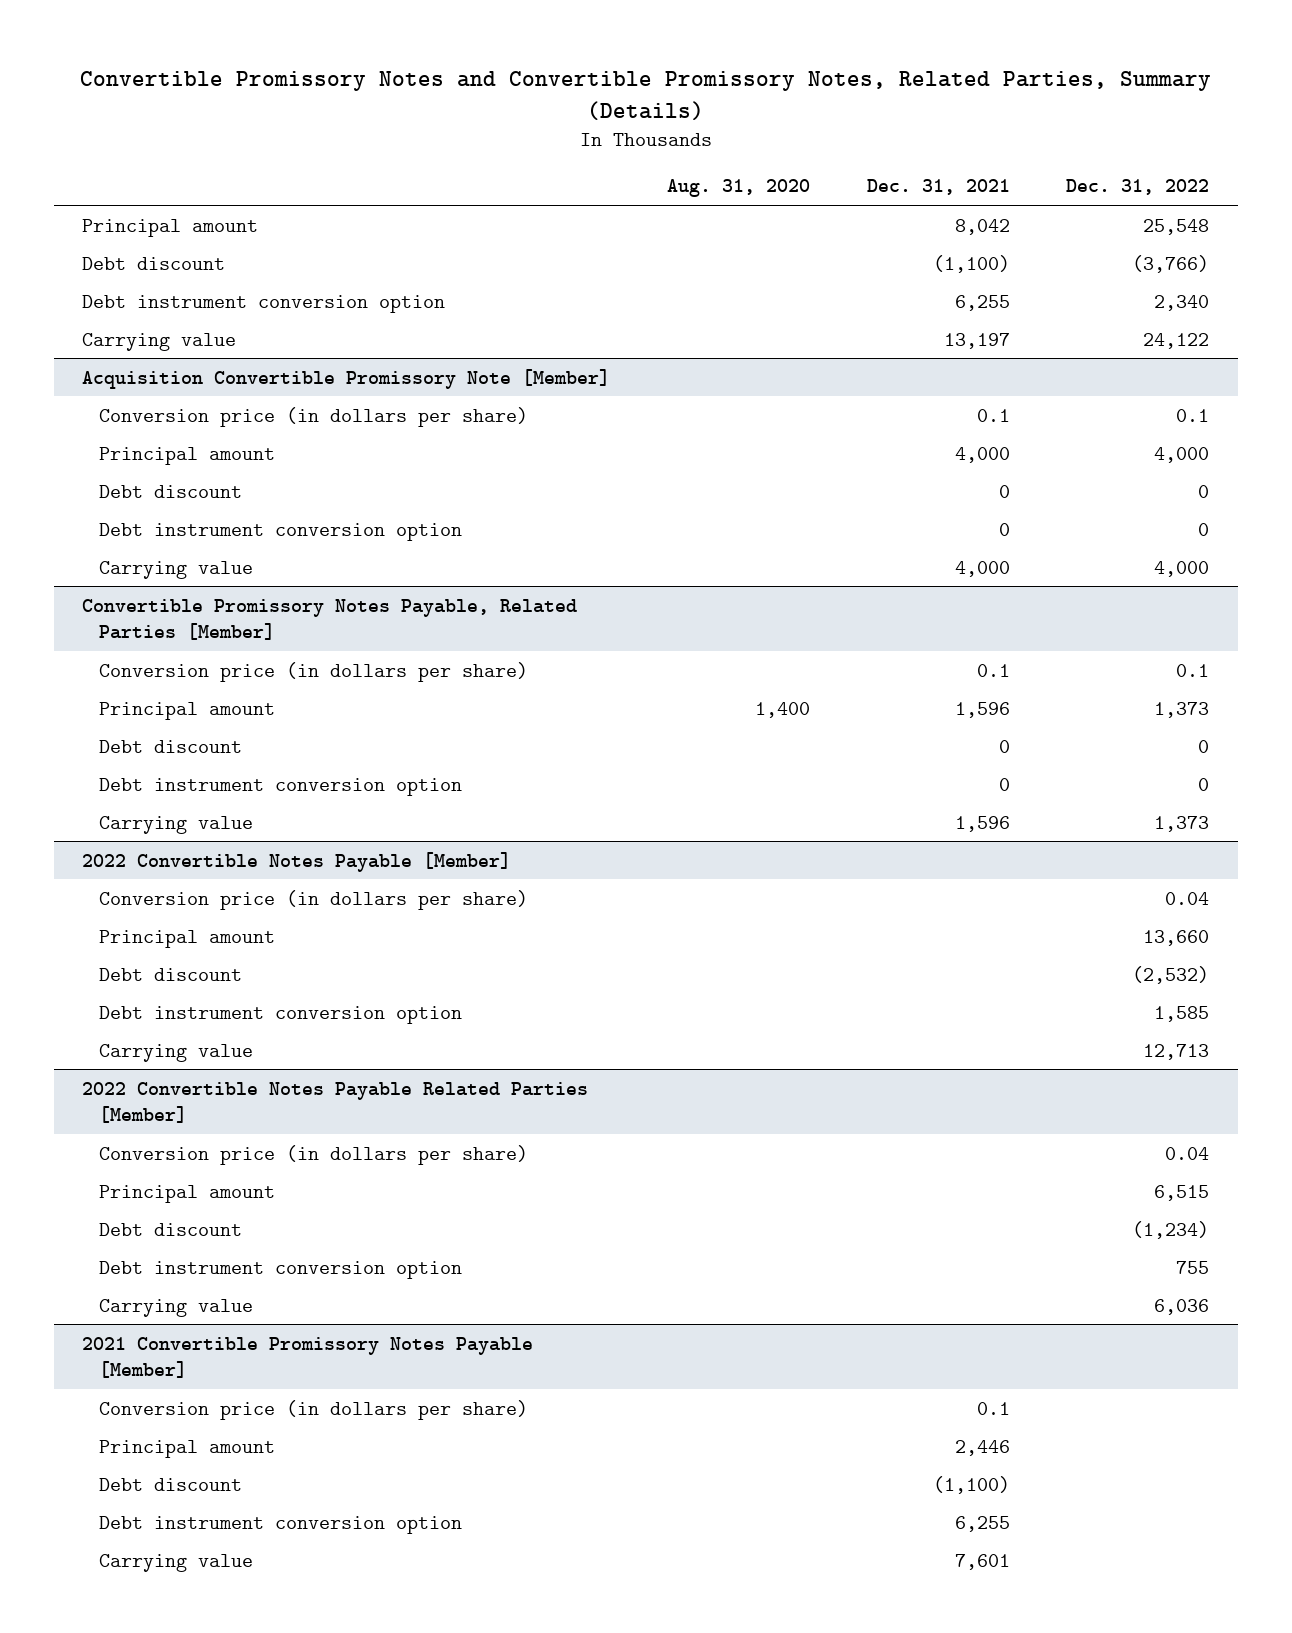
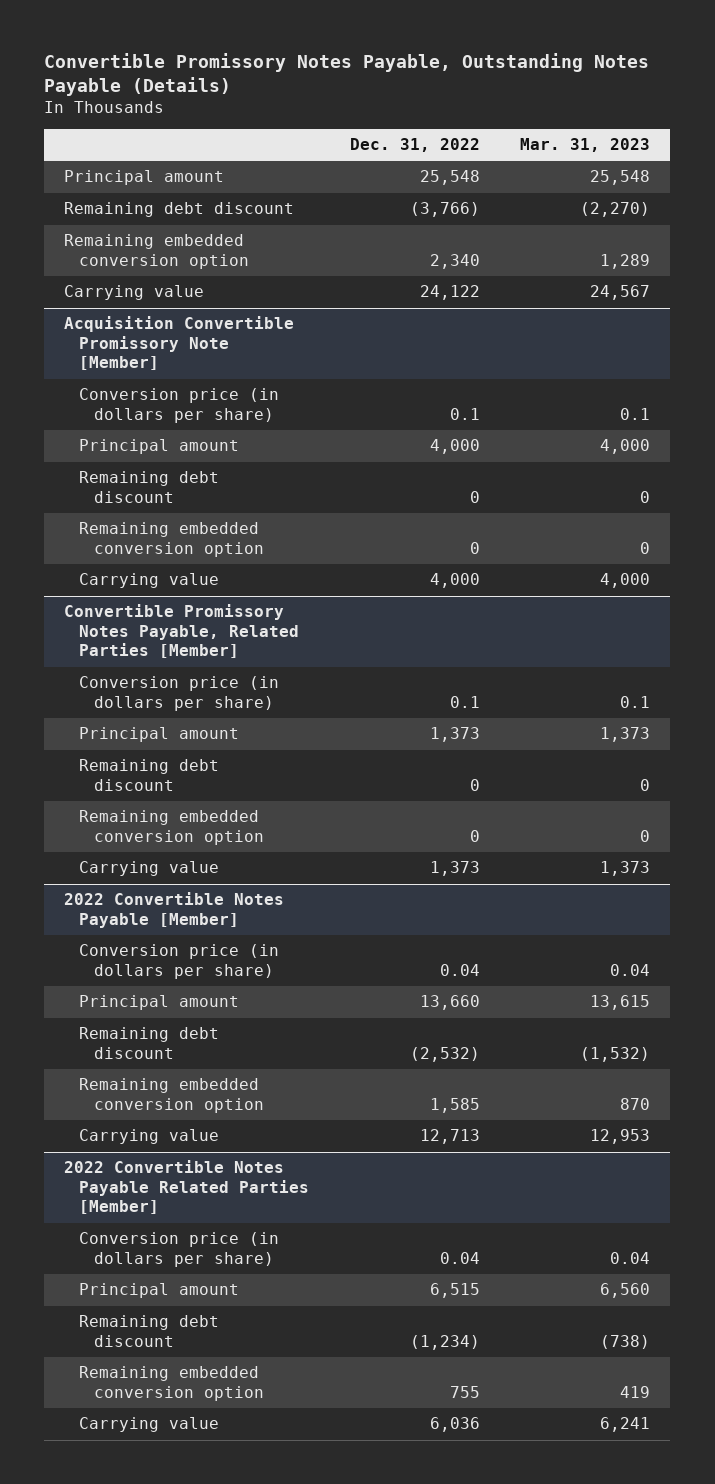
- Convertible Promissory Notes and Convertible Promissory Notes, Related Parties, Summary (Details)
+ Convertible Promissory Notes Payable, Outstanding Notes Payable (Details)
- | Aug. 31, 2020 | Dec. 31, 2021 | Dec. 31, 2022
+ | Dec. 31, 2022 | Mar. 31, 2023
- Debt discount | | (1,100) | (3,766)
- Debt instrument conversion option | | 6,255 | 2,340
+ Remaining debt discount | (3,766) | (2,270)
+ Remaining embedded conversion option | 2,340 | 1,289
@ Acquisition Convertible Promissory Note [Member]
- Debt discount | | 0 | 0
- Debt instrument conversion option | | 0 | 0
+ Remaining debt discount | 0 | 0
+ Remaining embedded conversion option | 0 | 0
@ Convertible Promissory Notes Payable, Related Parties [Member]
- Debt discount | | 0 | 0
- Debt instrument conversion option | | 0 | 0
+ Remaining debt discount | 0 | 0
+ Remaining embedded conversion option | 0 | 0
@ 2022 Convertible Notes Payable [Member]
- Debt discount | | | (2,532)
- Debt instrument conversion option | | | 1,585
+ Remaining debt discount | (2,532) | (1,532)
+ Remaining embedded conversion option | 1,585 | 870
@ 2022 Convertible Notes Payable Related Parties [Member]
- Debt discount | | | (1,234)
- Debt instrument conversion option | | | 755
+ Remaining debt discount | (1,234) | (738)
+ Remaining embedded conversion option | 755 | 419
- 2021 Convertible Promissory Notes Payable [Member]
- Conversion price (in dollars per share) | | 0.1 |
- Principal amount | | 2,446 |
- Debt discount | | (1,100) |
- Debt instrument conversion option | | 6,255 |
- Carrying value | | 7,601 |

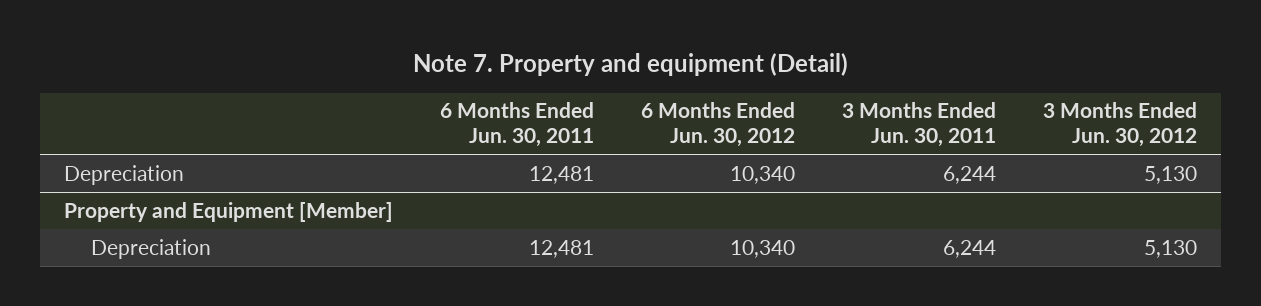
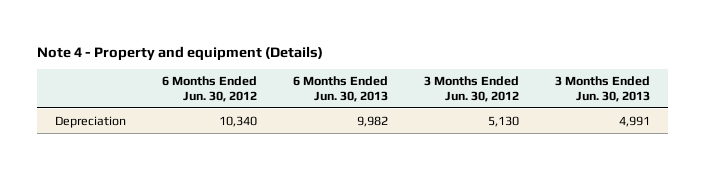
- Note 7. Property and equipment (Detail)
+ Note 4 - Property and equipment (Details)
- | 6 Months Ended Jun. 30, 2011 | 6 Months Ended Jun. 30, 2012 | 3 Months Ended Jun. 30, 2011 | 3 Months Ended Jun. 30, 2012
+ | 6 Months Ended Jun. 30, 2012 | 6 Months Ended Jun. 30, 2013 | 3 Months Ended Jun. 30, 2012 | 3 Months Ended Jun. 30, 2013
- Property and Equipment [Member]
- Depreciation | 12,481 | 10,340 | 6,244 | 5,130

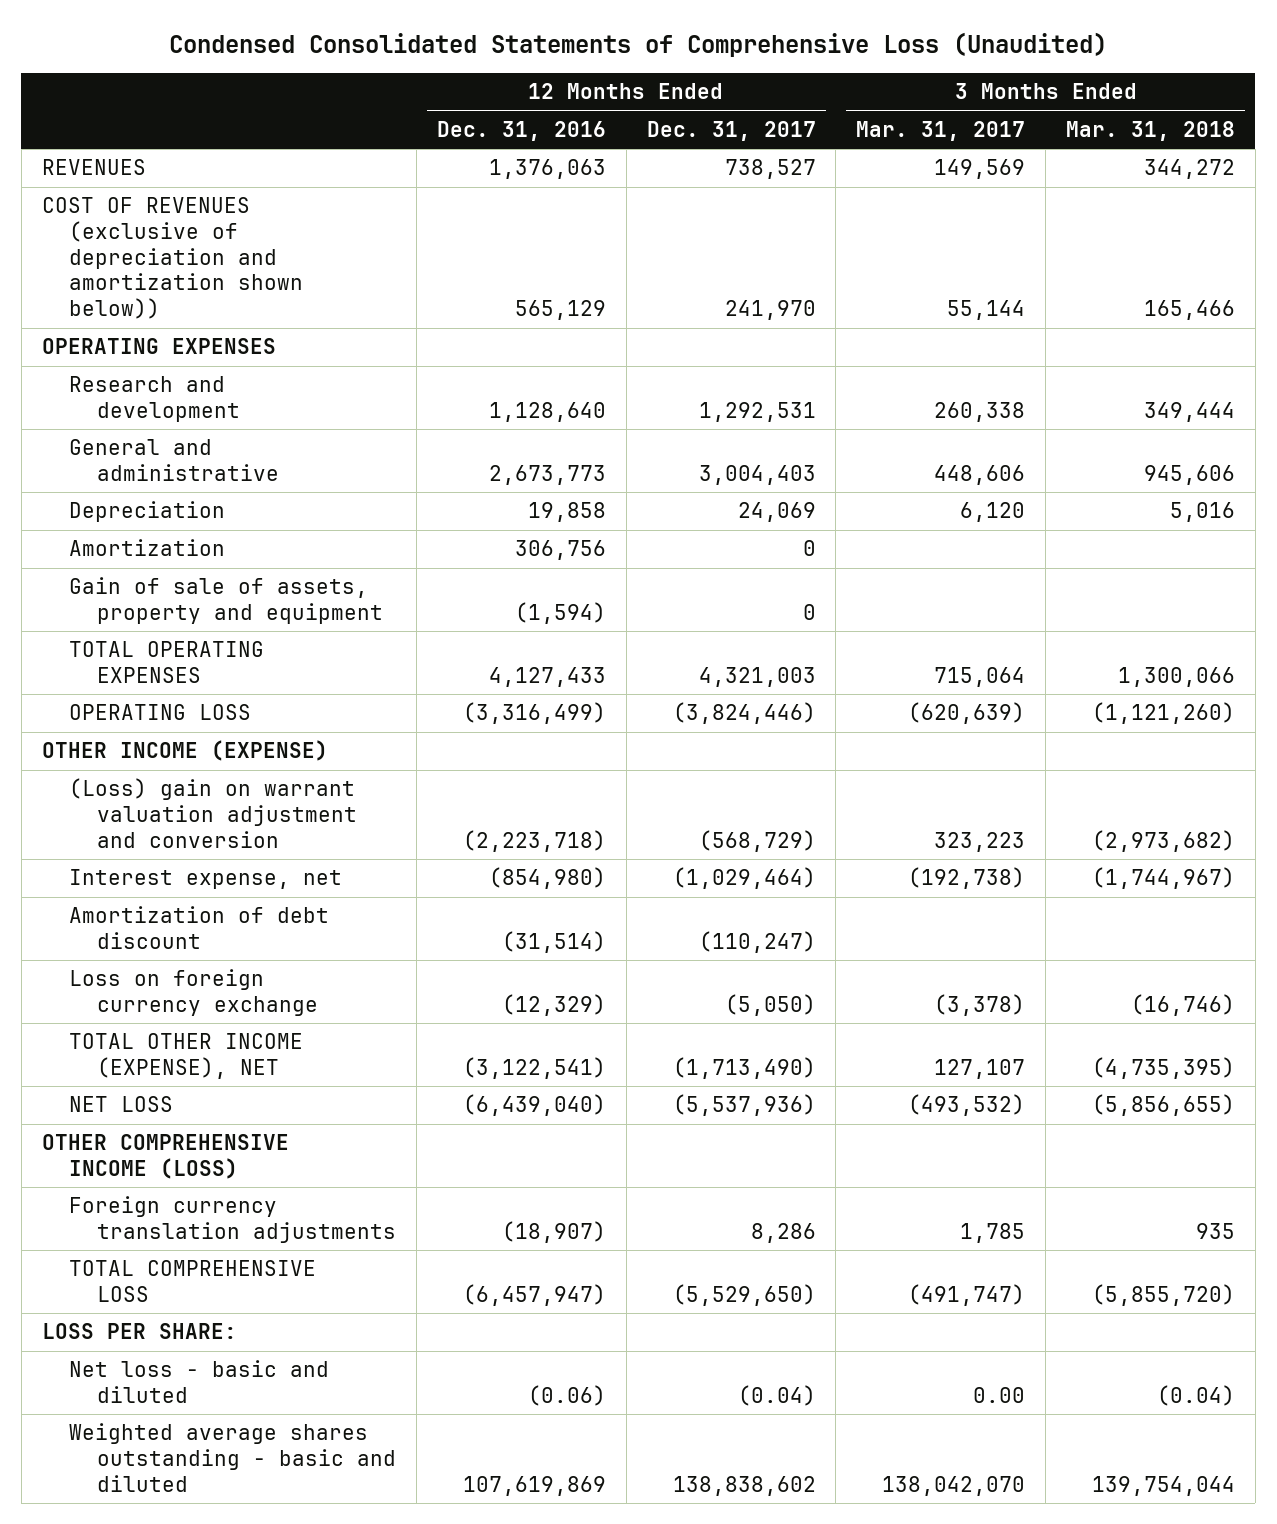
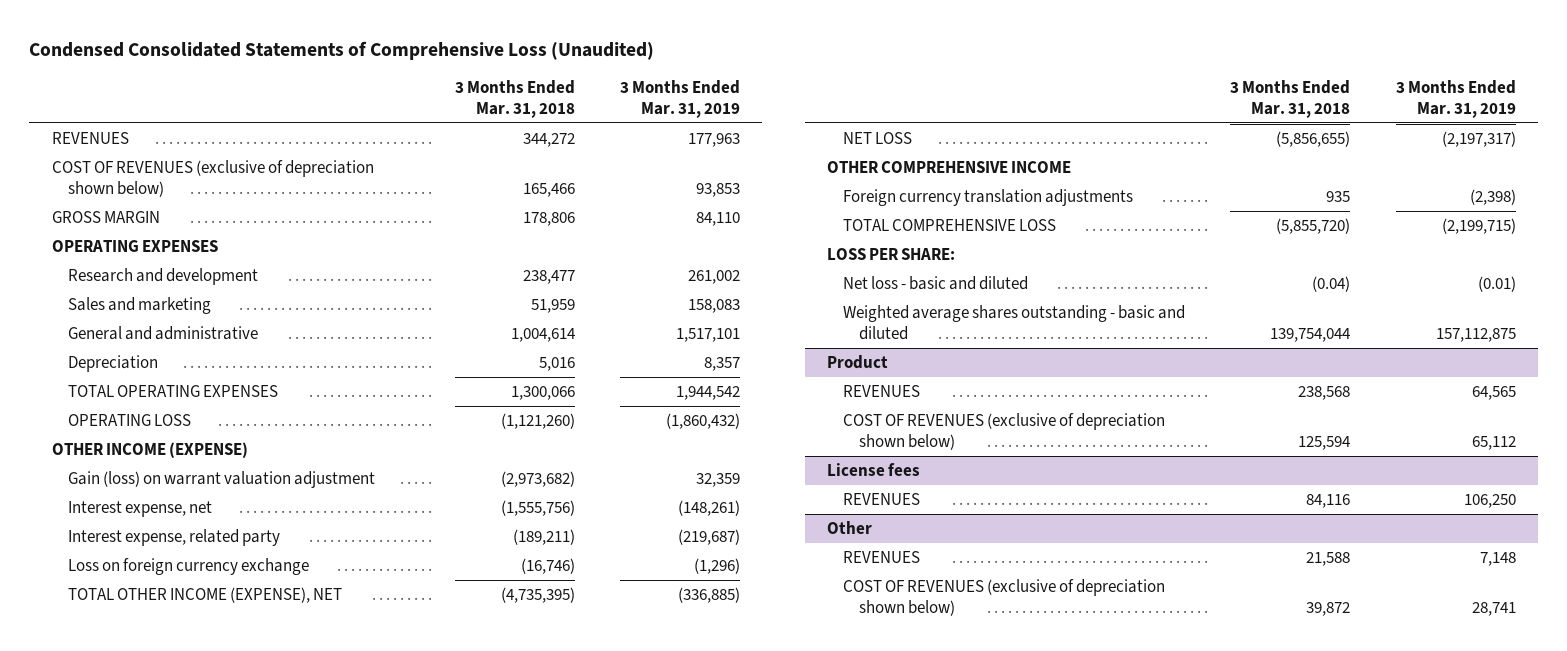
- | 12 Months Ended Dec. 31, 2016 | 12 Months Ended Dec. 31, 2017 | 3 Months Ended Mar. 31, 2017 | 3 Months Ended Mar. 31, 2018
+ | 3 Months Ended Mar. 31, 2018 | 3 Months Ended Mar. 31, 2019
- COST OF REVENUES (exclusive of depreciation and amortization shown below)) | 565,129 | 241,970 | 55,144 | 165,466
+ COST OF REVENUES (exclusive of depreciation shown below) | 165,466 | 93,853
+ GROSS MARGIN | 178,806 | 84,110
- Research and development | 1,128,640 | 1,292,531 | 260,338 | 349,444
- General and administrative | 2,673,773 | 3,004,403 | 448,606 | 945,606
+ Research and development | 238,477 | 261,002
+ Sales and marketing | 51,959 | 158,083
+ General and administrative | 1,004,614 | 1,517,101
- Amortization | 306,756 | 0 | |
- Gain of sale of assets, property and equipment | (1,594) | 0 | |
- (Loss) gain on warrant valuation adjustment and conversion | (2,223,718) | (568,729) | 323,223 | (2,973,682)
- Interest expense, net | (854,980) | (1,029,464) | (192,738) | (1,744,967)
- Amortization of debt discount | (31,514) | (110,247) | |
+ Gain (loss) on warrant valuation adjustment | (2,973,682) | 32,359
+ Interest expense, net | (1,555,756) | (148,261)
+ Interest expense, related party | (189,211) | (219,687)
- OTHER COMPREHENSIVE INCOME (LOSS)
+ OTHER COMPREHENSIVE INCOME
+ Product
+ REVENUES | 238,568 | 64,565
+ COST OF REVENUES (exclusive of depreciation shown below) | 125,594 | 65,112
+ License fees
+ REVENUES | 84,116 | 106,250
+ Other
+ REVENUES | 21,588 | 7,148
+ COST OF REVENUES (exclusive of depreciation shown below) | 39,872 | 28,741

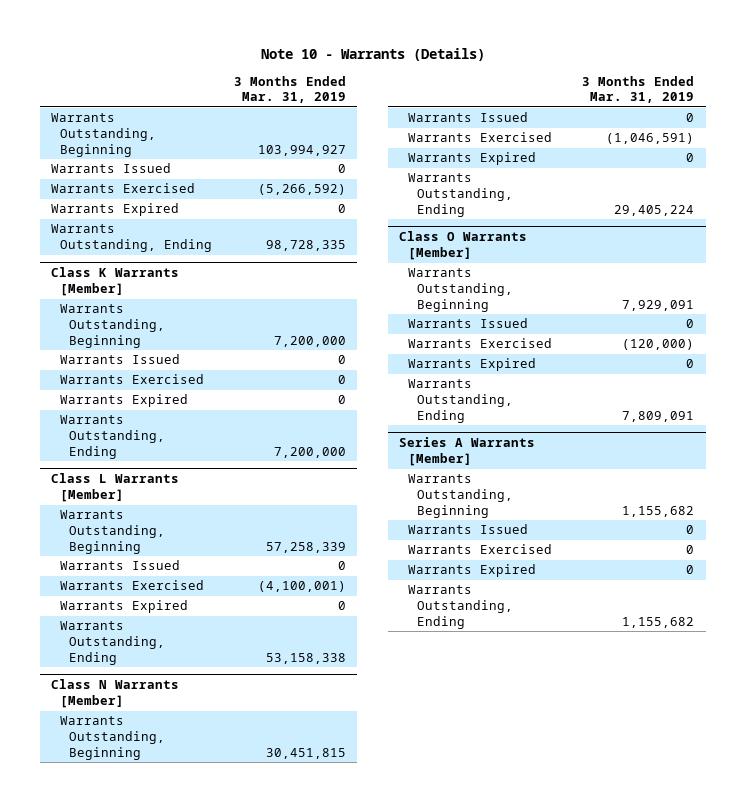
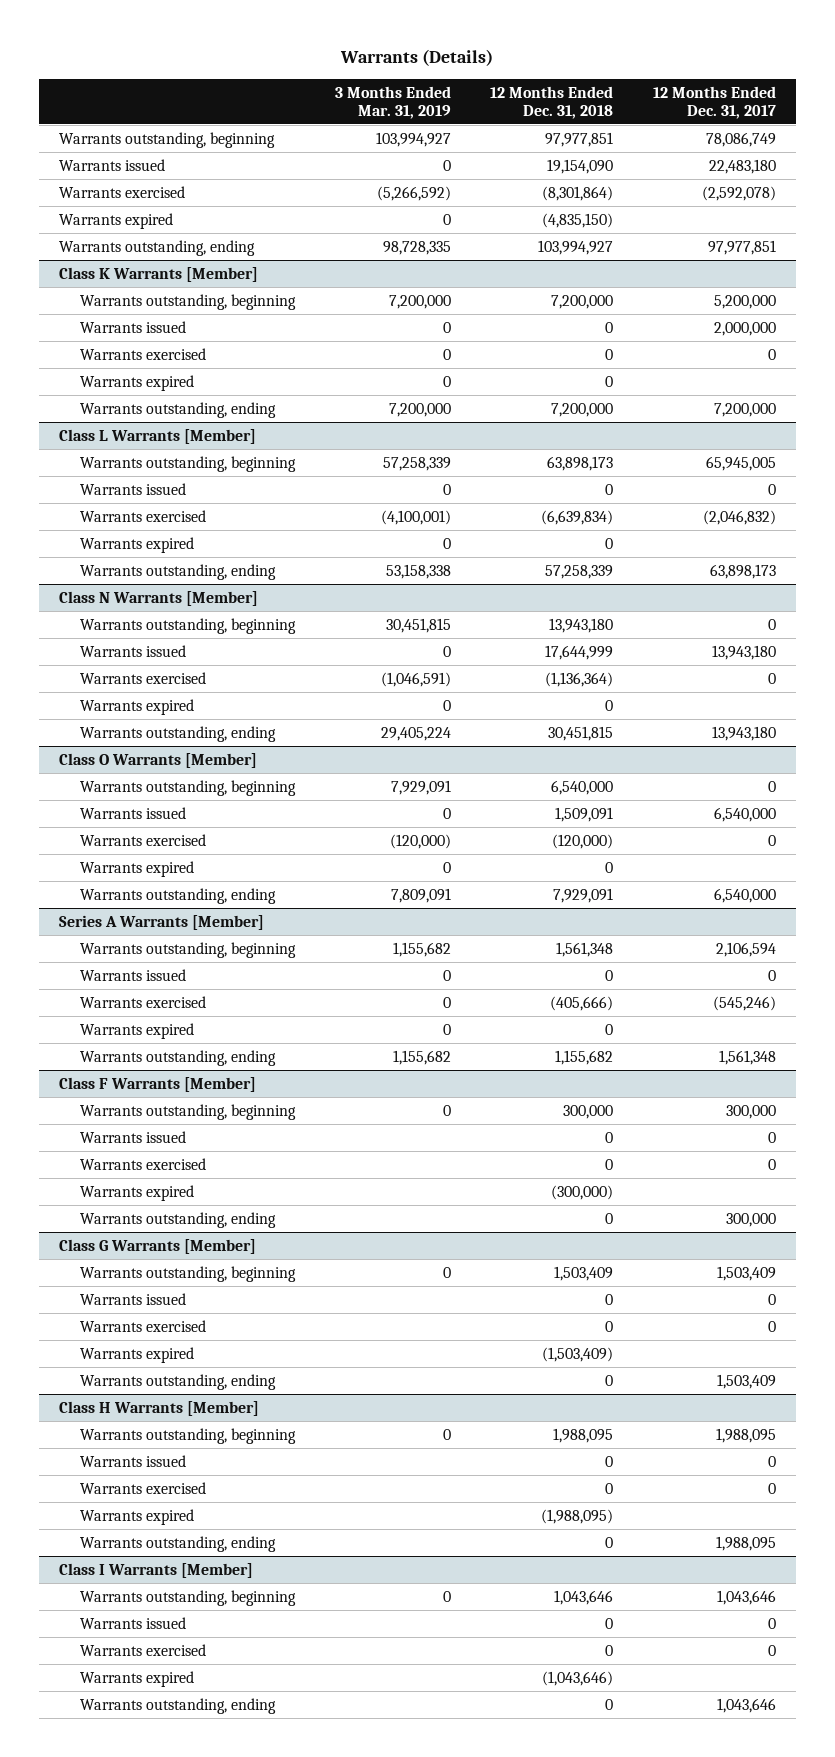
- Note 10 - Warrants (Details)
+ Warrants (Details)
- | 3 Months Ended Mar. 31, 2019
+ | 3 Months Ended Mar. 31, 2019 | 12 Months Ended Dec. 31, 2018 | 12 Months Ended Dec. 31, 2017
- Warrants Outstanding, Beginning | 103,994,927
- Warrants Issued | 0
- Warrants Exercised | (5,266,592)
- Warrants Expired | 0
- Warrants Outstanding, Ending | 98,728,335
+ Warrants outstanding, beginning | 103,994,927 | 97,977,851 | 78,086,749
+ Warrants issued | 0 | 19,154,090 | 22,483,180
+ Warrants exercised | (5,266,592) | (8,301,864) | (2,592,078)
+ Warrants expired | 0 | (4,835,150) |
+ Warrants outstanding, ending | 98,728,335 | 103,994,927 | 97,977,851
@ Class K Warrants [Member]
- Warrants Outstanding, Beginning | 7,200,000
- Warrants Issued | 0
- Warrants Exercised | 0
- Warrants Expired | 0
- Warrants Outstanding, Ending | 7,200,000
+ Warrants outstanding, beginning | 7,200,000 | 7,200,000 | 5,200,000
+ Warrants issued | 0 | 0 | 2,000,000
+ Warrants exercised | 0 | 0 | 0
+ Warrants expired | 0 | 0 |
+ Warrants outstanding, ending | 7,200,000 | 7,200,000 | 7,200,000
@ Class L Warrants [Member]
- Warrants Outstanding, Beginning | 57,258,339
- Warrants Issued | 0
- Warrants Exercised | (4,100,001)
- Warrants Expired | 0
- Warrants Outstanding, Ending | 53,158,338
+ Warrants outstanding, beginning | 57,258,339 | 63,898,173 | 65,945,005
+ Warrants issued | 0 | 0 | 0
+ Warrants exercised | (4,100,001) | (6,639,834) | (2,046,832)
+ Warrants expired | 0 | 0 |
+ Warrants outstanding, ending | 53,158,338 | 57,258,339 | 63,898,173
@ Class N Warrants [Member]
- Warrants Outstanding, Beginning | 30,451,815
- Warrants Issued | 0
- Warrants Exercised | (1,046,591)
- Warrants Expired | 0
- Warrants Outstanding, Ending | 29,405,224
+ Warrants outstanding, beginning | 30,451,815 | 13,943,180 | 0
+ Warrants issued | 0 | 17,644,999 | 13,943,180
+ Warrants exercised | (1,046,591) | (1,136,364) | 0
+ Warrants expired | 0 | 0 |
+ Warrants outstanding, ending | 29,405,224 | 30,451,815 | 13,943,180
@ Class O Warrants [Member]
- Warrants Outstanding, Beginning | 7,929,091
- Warrants Issued | 0
- Warrants Exercised | (120,000)
- Warrants Expired | 0
- Warrants Outstanding, Ending | 7,809,091
+ Warrants outstanding, beginning | 7,929,091 | 6,540,000 | 0
+ Warrants issued | 0 | 1,509,091 | 6,540,000
+ Warrants exercised | (120,000) | (120,000) | 0
+ Warrants expired | 0 | 0 |
+ Warrants outstanding, ending | 7,809,091 | 7,929,091 | 6,540,000
@ Series A Warrants [Member]
- Warrants Outstanding, Beginning | 1,155,682
- Warrants Issued | 0
- Warrants Exercised | 0
- Warrants Expired | 0
- Warrants Outstanding, Ending | 1,155,682
+ Warrants outstanding, beginning | 1,155,682 | 1,561,348 | 2,106,594
+ Warrants issued | 0 | 0 | 0
+ Warrants exercised | 0 | (405,666) | (545,246)
+ Warrants expired | 0 | 0 |
+ Warrants outstanding, ending | 1,155,682 | 1,155,682 | 1,561,348
+ Class F Warrants [Member]
+ Warrants outstanding, beginning | 0 | 300,000 | 300,000
+ Warrants issued | | 0 | 0
+ Warrants exercised | | 0 | 0
+ Warrants expired | | (300,000) |
+ Warrants outstanding, ending | | 0 | 300,000
+ Class G Warrants [Member]
+ Warrants outstanding, beginning | 0 | 1,503,409 | 1,503,409
+ Warrants issued | | 0 | 0
+ Warrants exercised | | 0 | 0
+ Warrants expired | | (1,503,409) |
+ Warrants outstanding, ending | | 0 | 1,503,409
+ Class H Warrants [Member]
+ Warrants outstanding, beginning | 0 | 1,988,095 | 1,988,095
+ Warrants issued | | 0 | 0
+ Warrants exercised | | 0 | 0
+ Warrants expired | | (1,988,095) |
+ Warrants outstanding, ending | | 0 | 1,988,095
+ Class I Warrants [Member]
+ Warrants outstanding, beginning | 0 | 1,043,646 | 1,043,646
+ Warrants issued | | 0 | 0
+ Warrants exercised | | 0 | 0
+ Warrants expired | | (1,043,646) |
+ Warrants outstanding, ending | | 0 | 1,043,646

